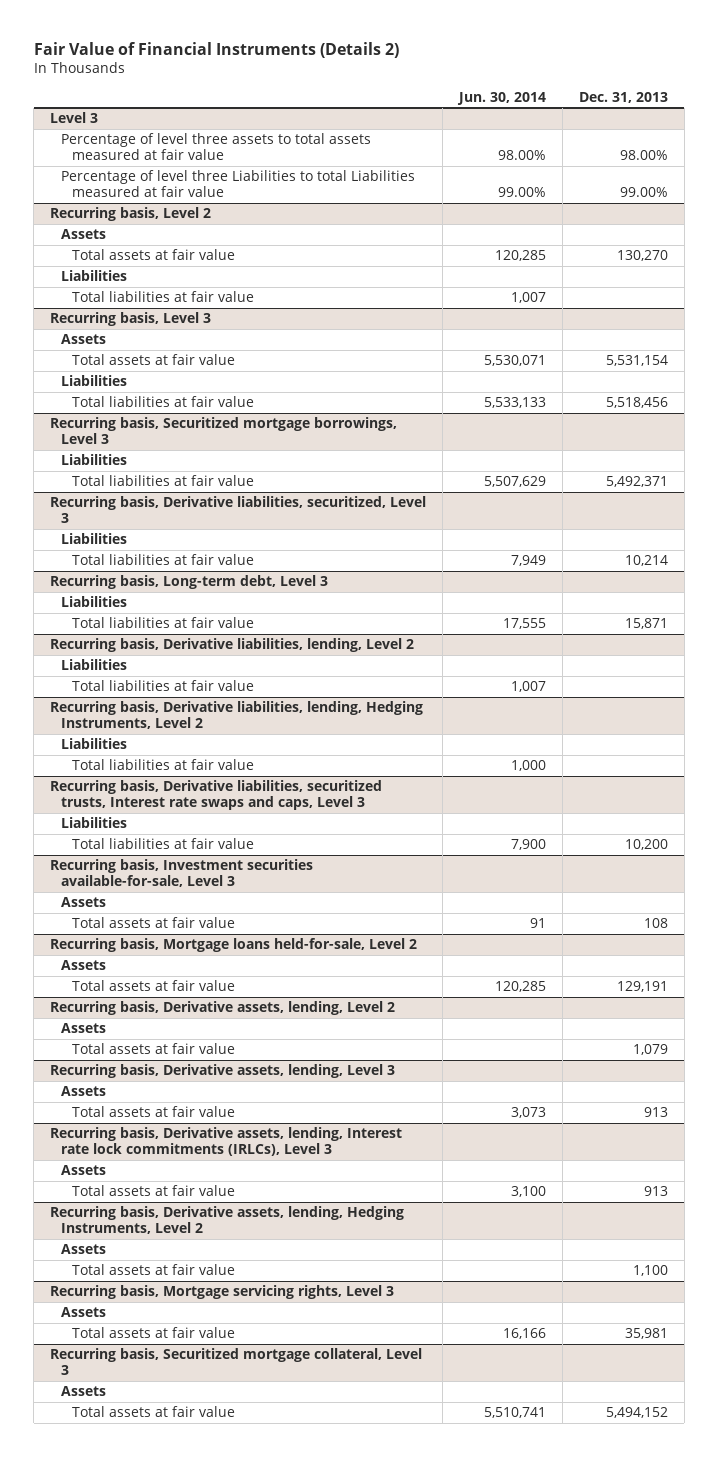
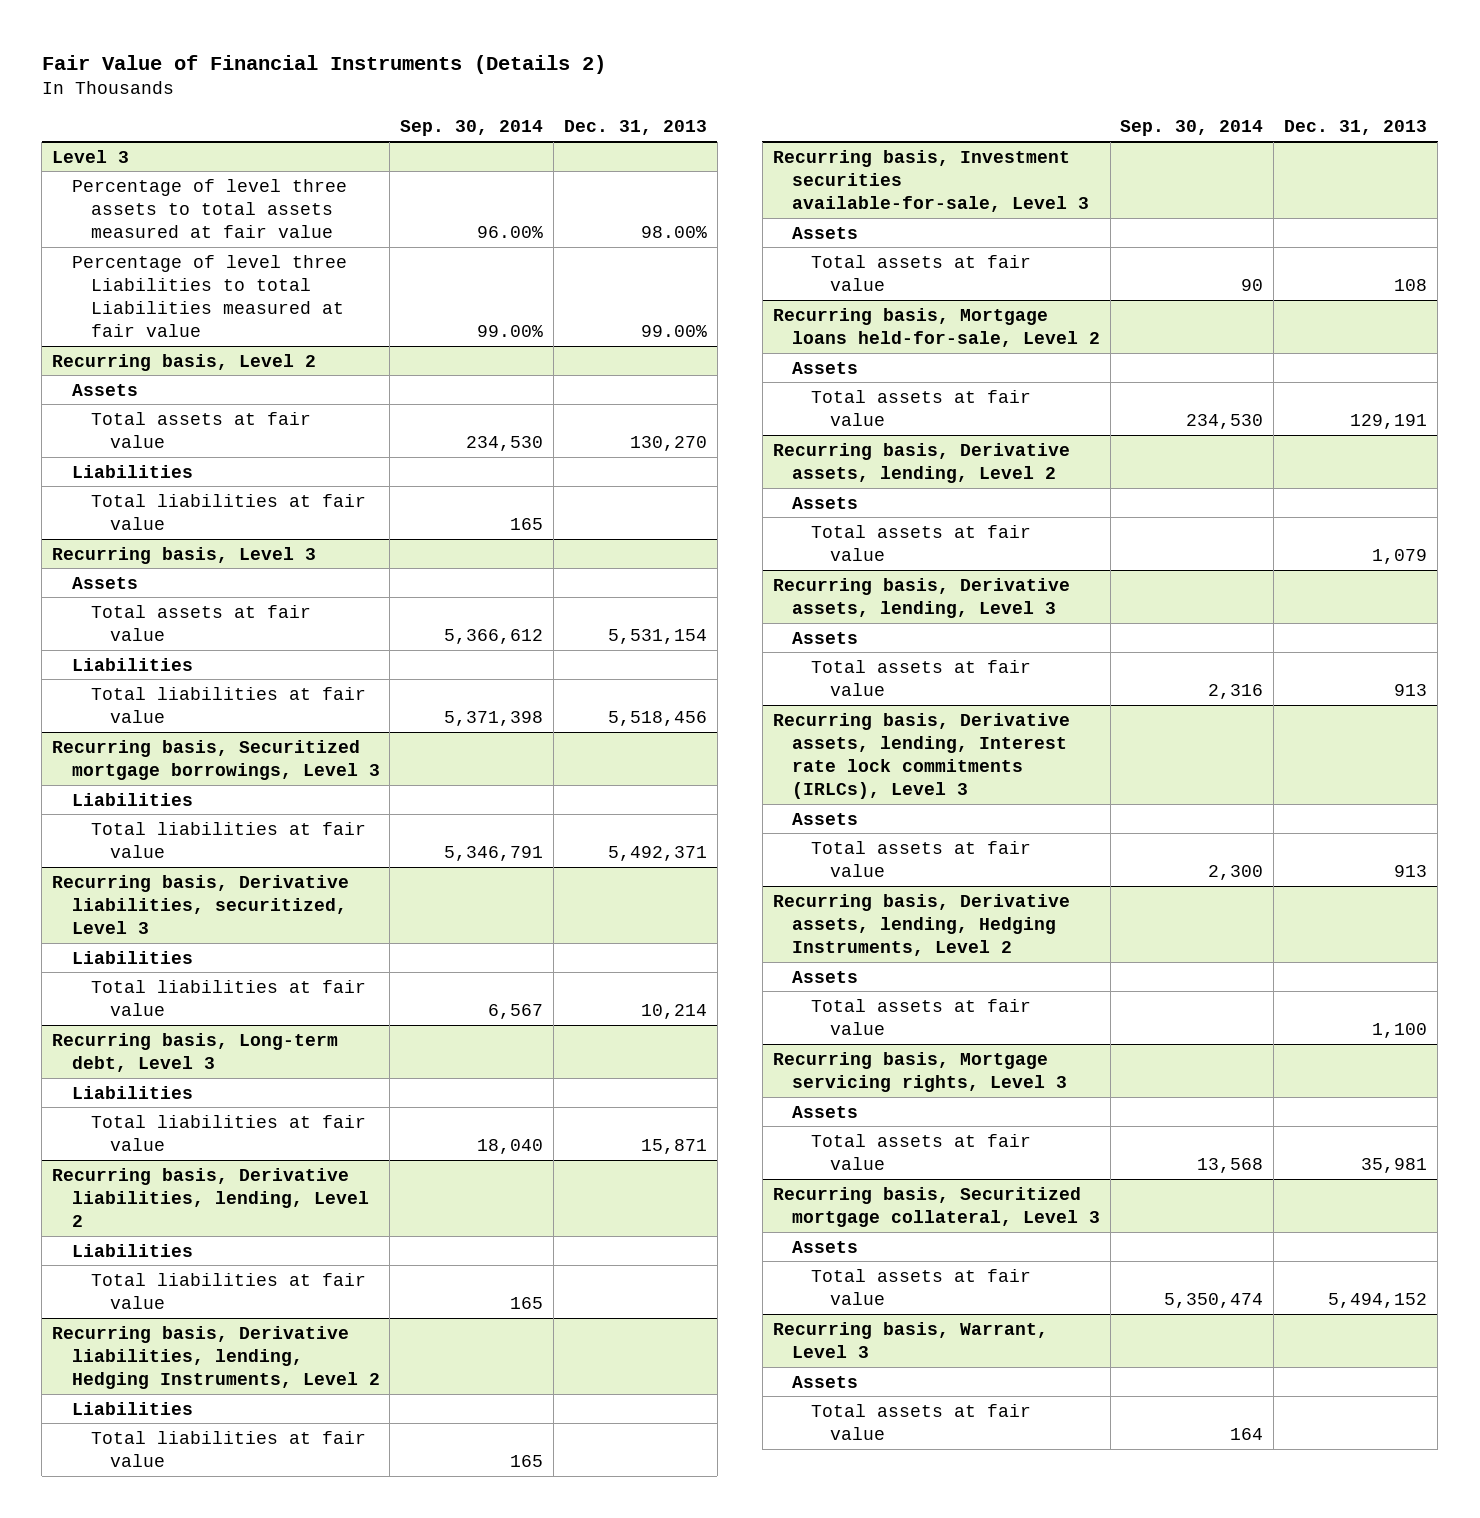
- | Jun. 30, 2014 | Dec. 31, 2013
+ | Sep. 30, 2014 | Dec. 31, 2013
- Recurring basis, Derivative liabilities, securitized trusts, Interest rate swaps and caps, Level 3
- Liabilities
- Total liabilities at fair value | 7,900 | 10,200
+ Recurring basis, Warrant, Level 3
+ Assets
+ Total assets at fair value | 164 |

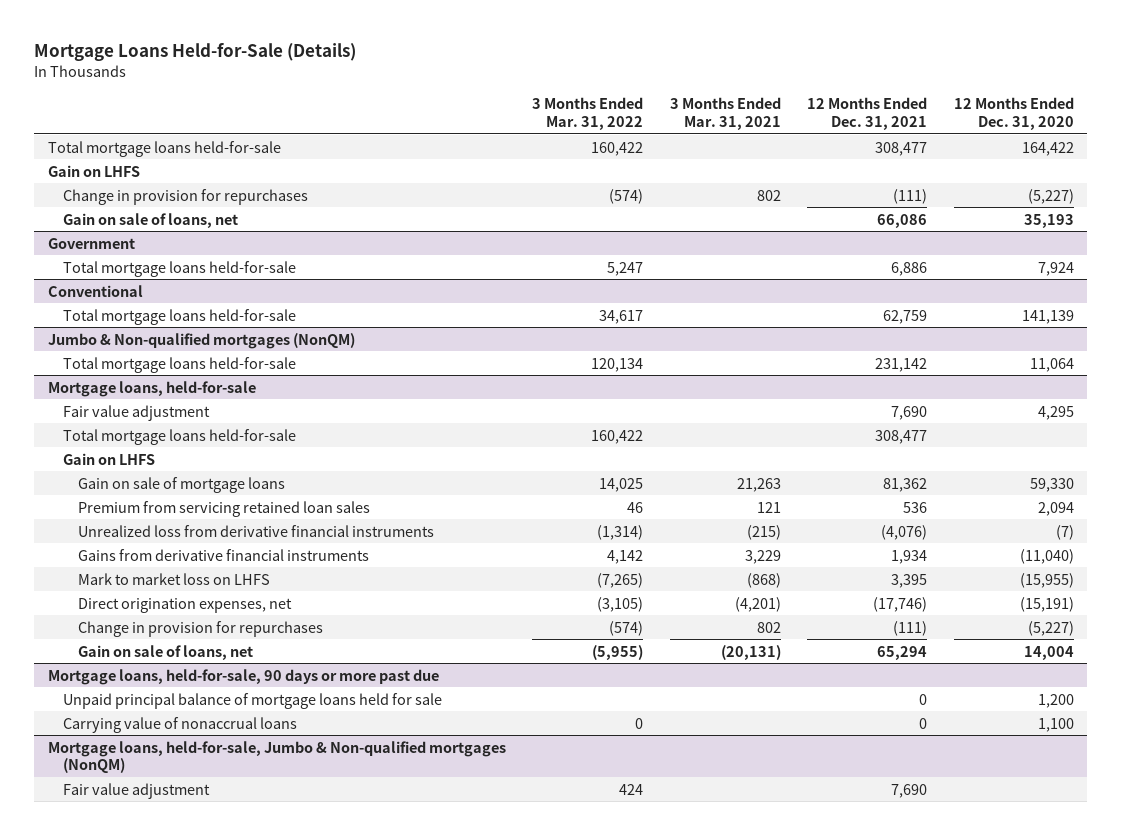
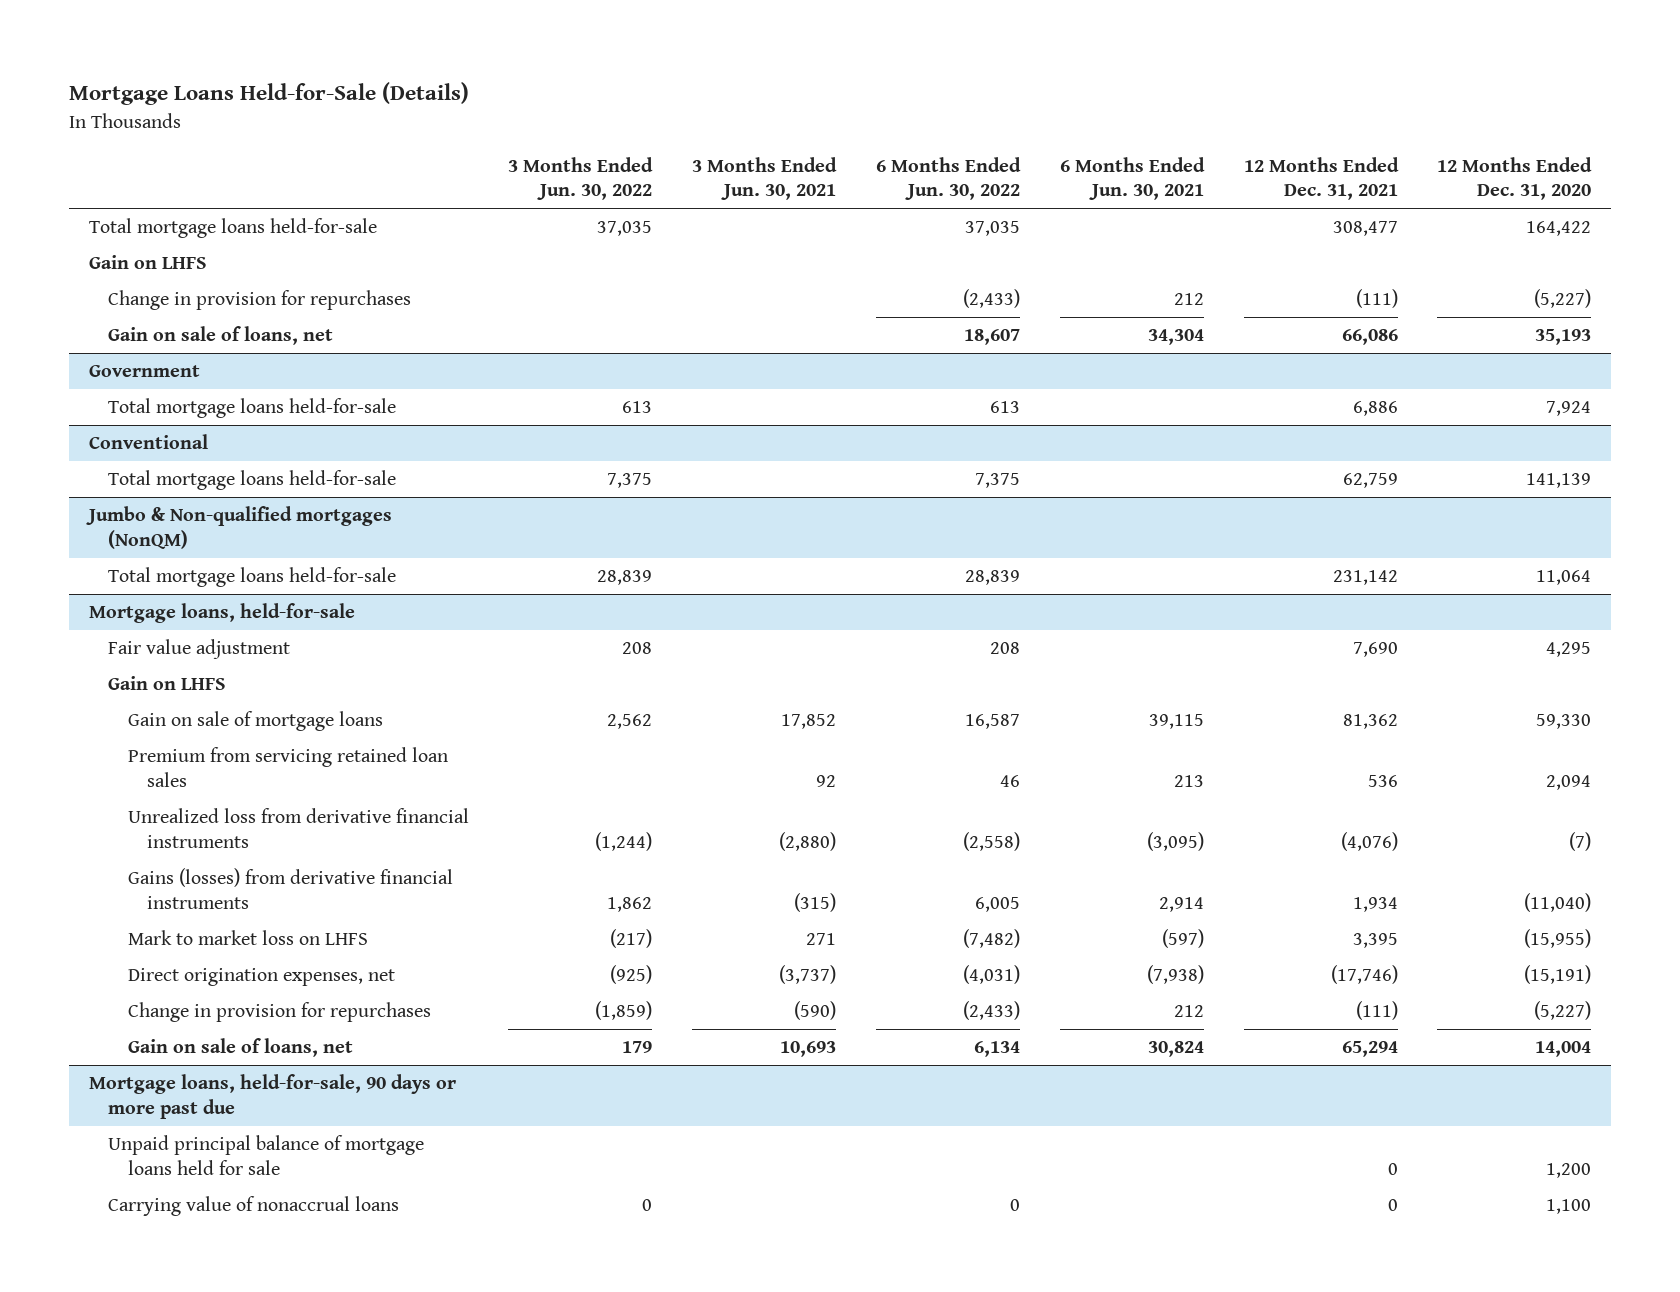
- | 3 Months Ended Mar. 31, 2022 | 3 Months Ended Mar. 31, 2021 | 12 Months Ended Dec. 31, 2021 | 12 Months Ended Dec. 31, 2020
+ | 3 Months Ended Jun. 30, 2022 | 3 Months Ended Jun. 30, 2021 | 6 Months Ended Jun. 30, 2022 | 6 Months Ended Jun. 30, 2021 | 12 Months Ended Dec. 31, 2021 | 12 Months Ended Dec. 31, 2020
@ Mortgage loans, held-for-sale
- Total mortgage loans held-for-sale | 160,422 | | 308,477 |
- Gains from derivative financial instruments | 4,142 | 3,229 | 1,934 | (11,040)
+ Gains (losses) from derivative financial instruments | 1,862 | (315) | 6,005 | 2,914 | 1,934 | (11,040)
- Mortgage loans, held-for-sale, Jumbo & Non-qualified mortgages (NonQM)
- Fair value adjustment | 424 | | 7,690 |

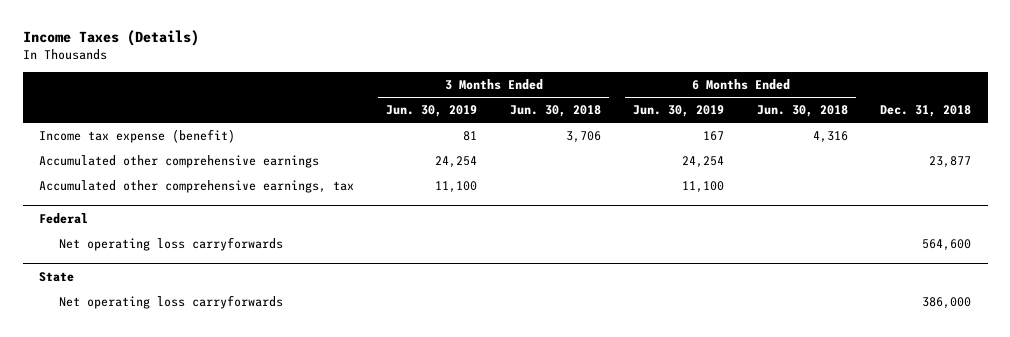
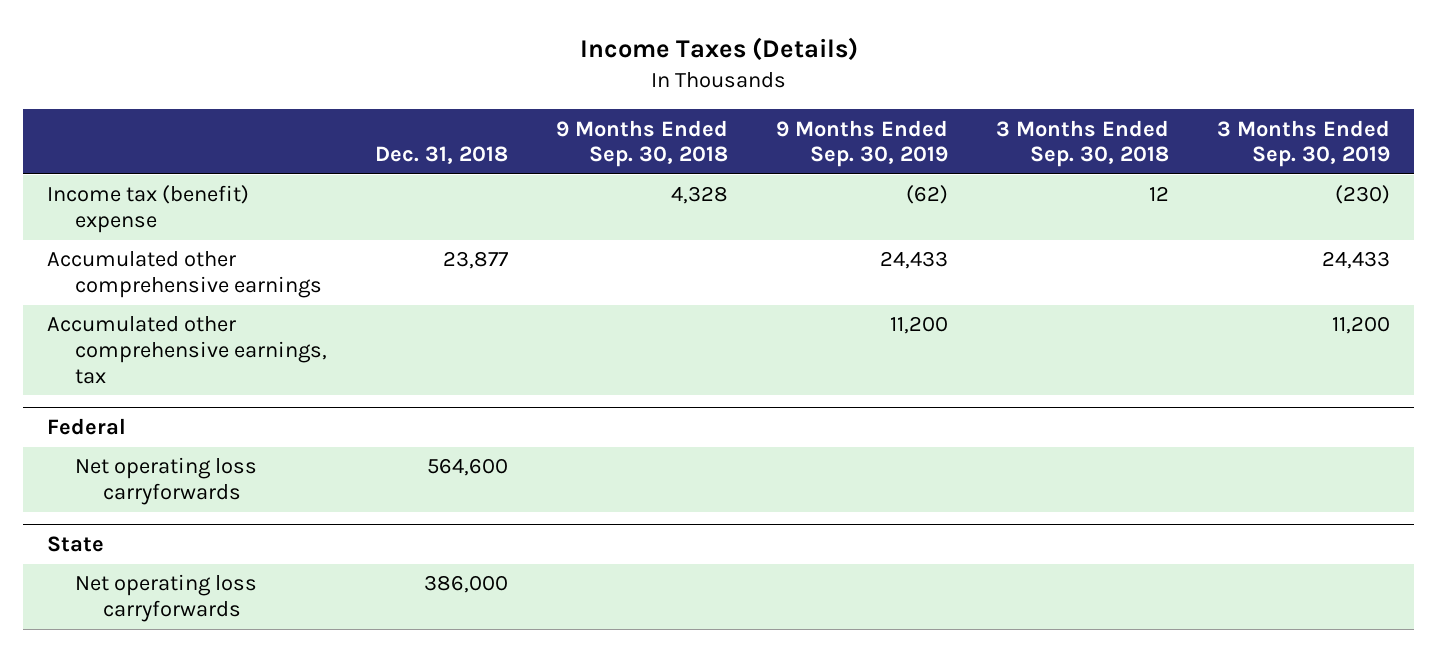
- | 3 Months Ended Jun. 30, 2019 | 3 Months Ended Jun. 30, 2018 | 6 Months Ended Jun. 30, 2019 | 6 Months Ended Jun. 30, 2018 | Dec. 31, 2018
+ | Dec. 31, 2018 | 9 Months Ended Sep. 30, 2018 | 9 Months Ended Sep. 30, 2019 | 3 Months Ended Sep. 30, 2018 | 3 Months Ended Sep. 30, 2019
- Income tax expense (benefit) | 81 | 3,706 | 167 | 4,316 |
+ Income tax (benefit) expense | | 4,328 | (62) | 12 | (230)

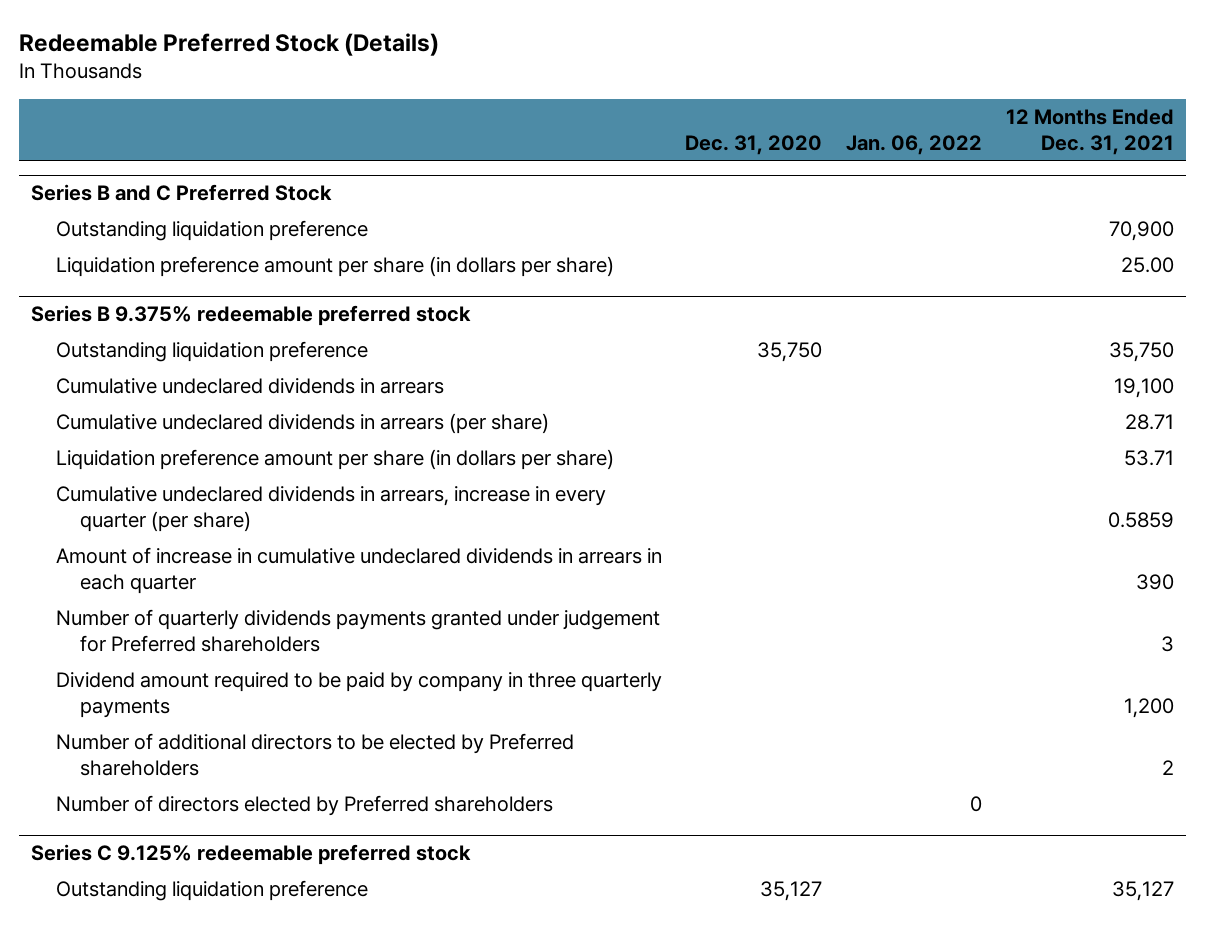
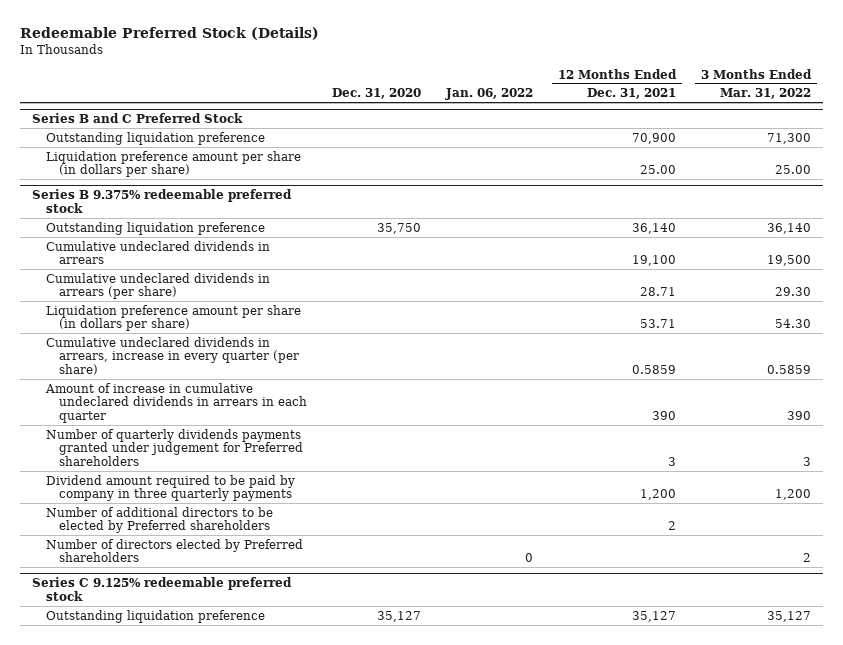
- | Dec. 31, 2020 | Jan. 06, 2022 | 12 Months Ended Dec. 31, 2021
+ | Dec. 31, 2020 | Jan. 06, 2022 | 12 Months Ended Dec. 31, 2021 | 3 Months Ended Mar. 31, 2022
@ Series B 9.375% redeemable preferred stock
- Outstanding liquidation preference | 35,750 | | 35,750
+ Outstanding liquidation preference | 35,750 | | 36,140 | 36,140

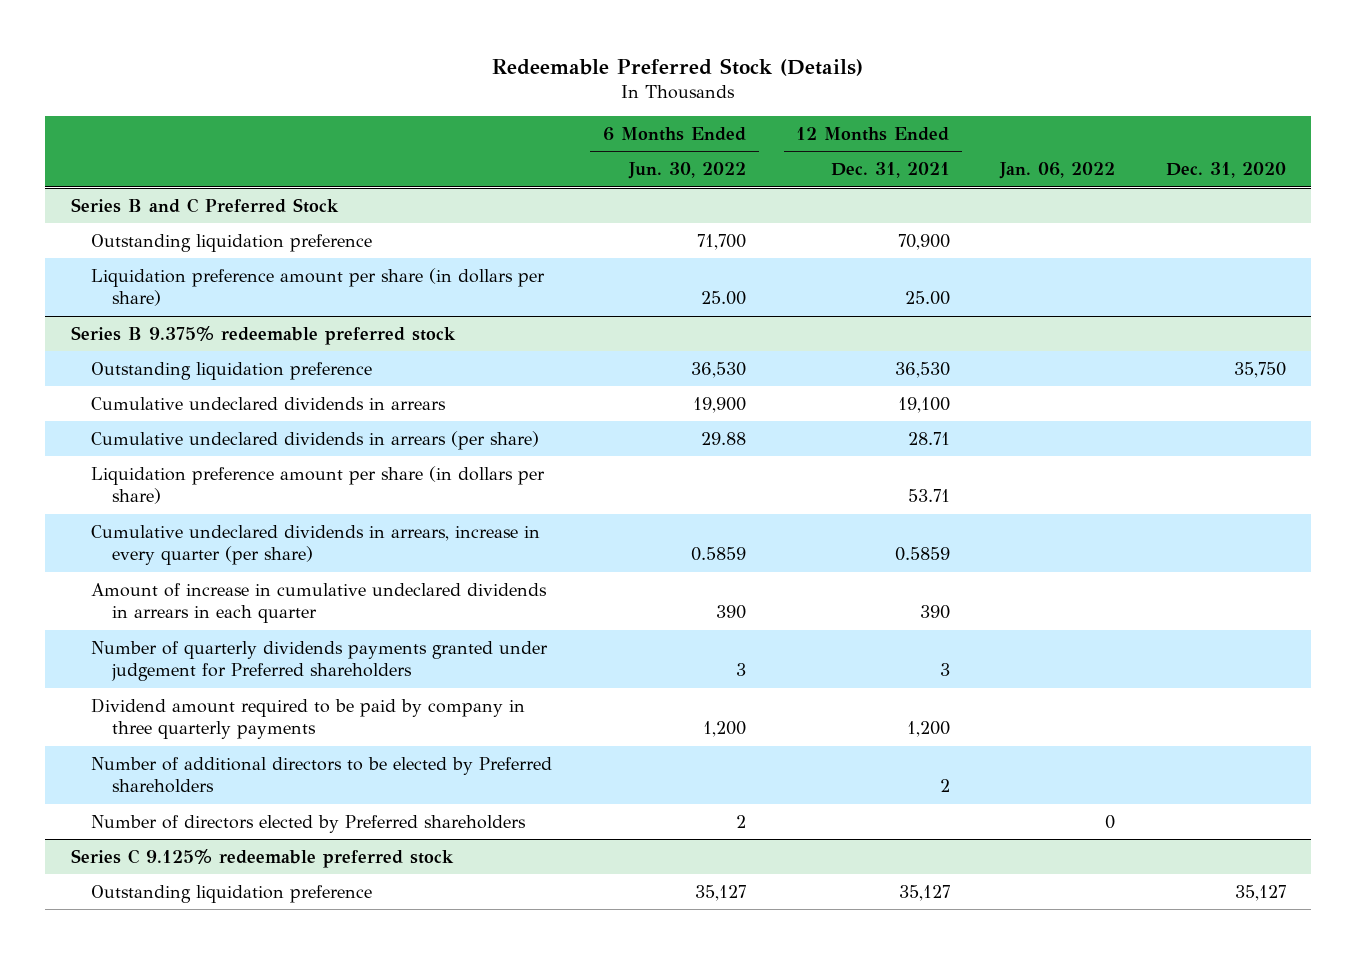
- | Dec. 31, 2020 | Jan. 06, 2022 | 12 Months Ended Dec. 31, 2021 | 3 Months Ended Mar. 31, 2022
+ | 6 Months Ended Jun. 30, 2022 | 12 Months Ended Dec. 31, 2021 | Jan. 06, 2022 | Dec. 31, 2020
@ Series B 9.375% redeemable preferred stock
- Outstanding liquidation preference | 35,750 | | 36,140 | 36,140
+ Outstanding liquidation preference | 36,530 | 36,530 | | 35,750

